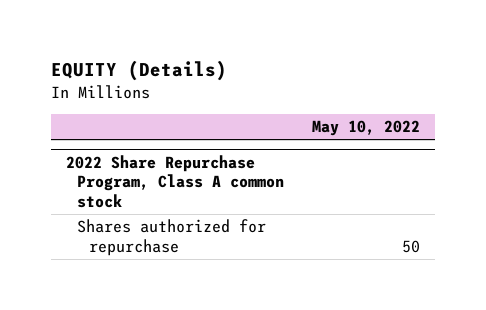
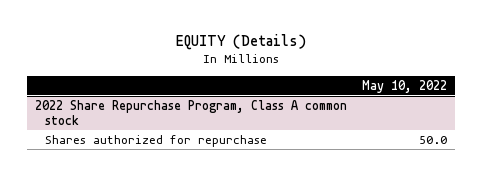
@ 2022 Share Repurchase Program, Class A common stock
- Shares authorized for repurchase | 50
+ Shares authorized for repurchase | 50.0

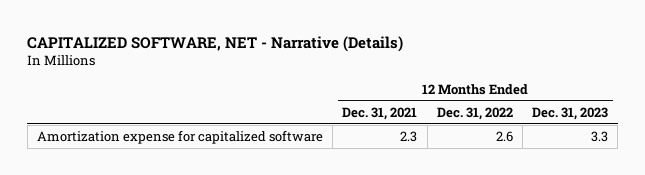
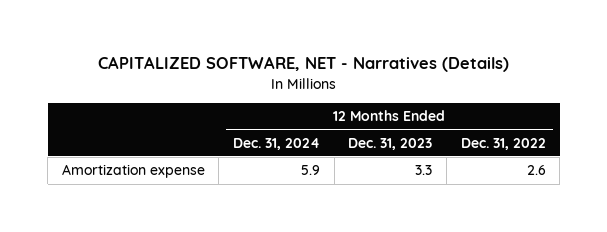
- CAPITALIZED SOFTWARE, NET - Narrative (Details)
+ CAPITALIZED SOFTWARE, NET - Narratives (Details)
- | 12 Months Ended Dec. 31, 2021 | 12 Months Ended Dec. 31, 2022 | 12 Months Ended Dec. 31, 2023
+ | 12 Months Ended Dec. 31, 2024 | 12 Months Ended Dec. 31, 2023 | 12 Months Ended Dec. 31, 2022
- Amortization expense for capitalized software | 2.3 | 2.6 | 3.3
+ Amortization expense | 5.9 | 3.3 | 2.6

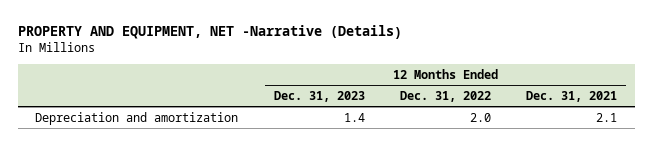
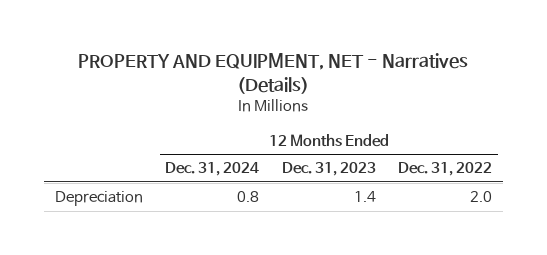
- PROPERTY AND EQUIPMENT, NET -Narrative (Details)
+ PROPERTY AND EQUIPMENT, NET - Narratives (Details)
- | 12 Months Ended Dec. 31, 2023 | 12 Months Ended Dec. 31, 2022 | 12 Months Ended Dec. 31, 2021
+ | 12 Months Ended Dec. 31, 2024 | 12 Months Ended Dec. 31, 2023 | 12 Months Ended Dec. 31, 2022
- Depreciation and amortization | 1.4 | 2.0 | 2.1
+ Depreciation | 0.8 | 1.4 | 2.0

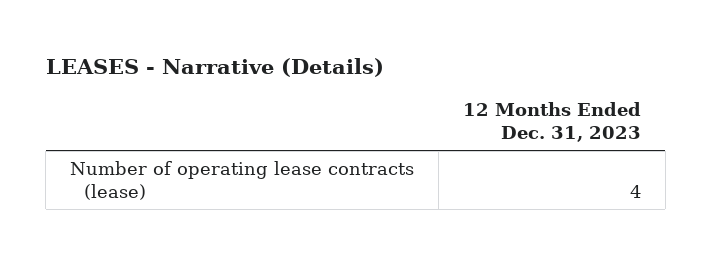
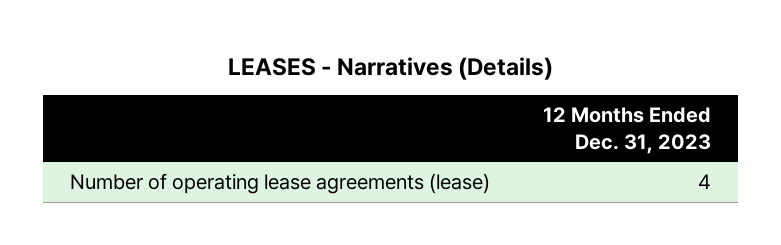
- LEASES - Narrative (Details)
+ LEASES - Narratives (Details)
- Number of operating lease contracts (lease) | 4
+ Number of operating lease agreements (lease) | 4

